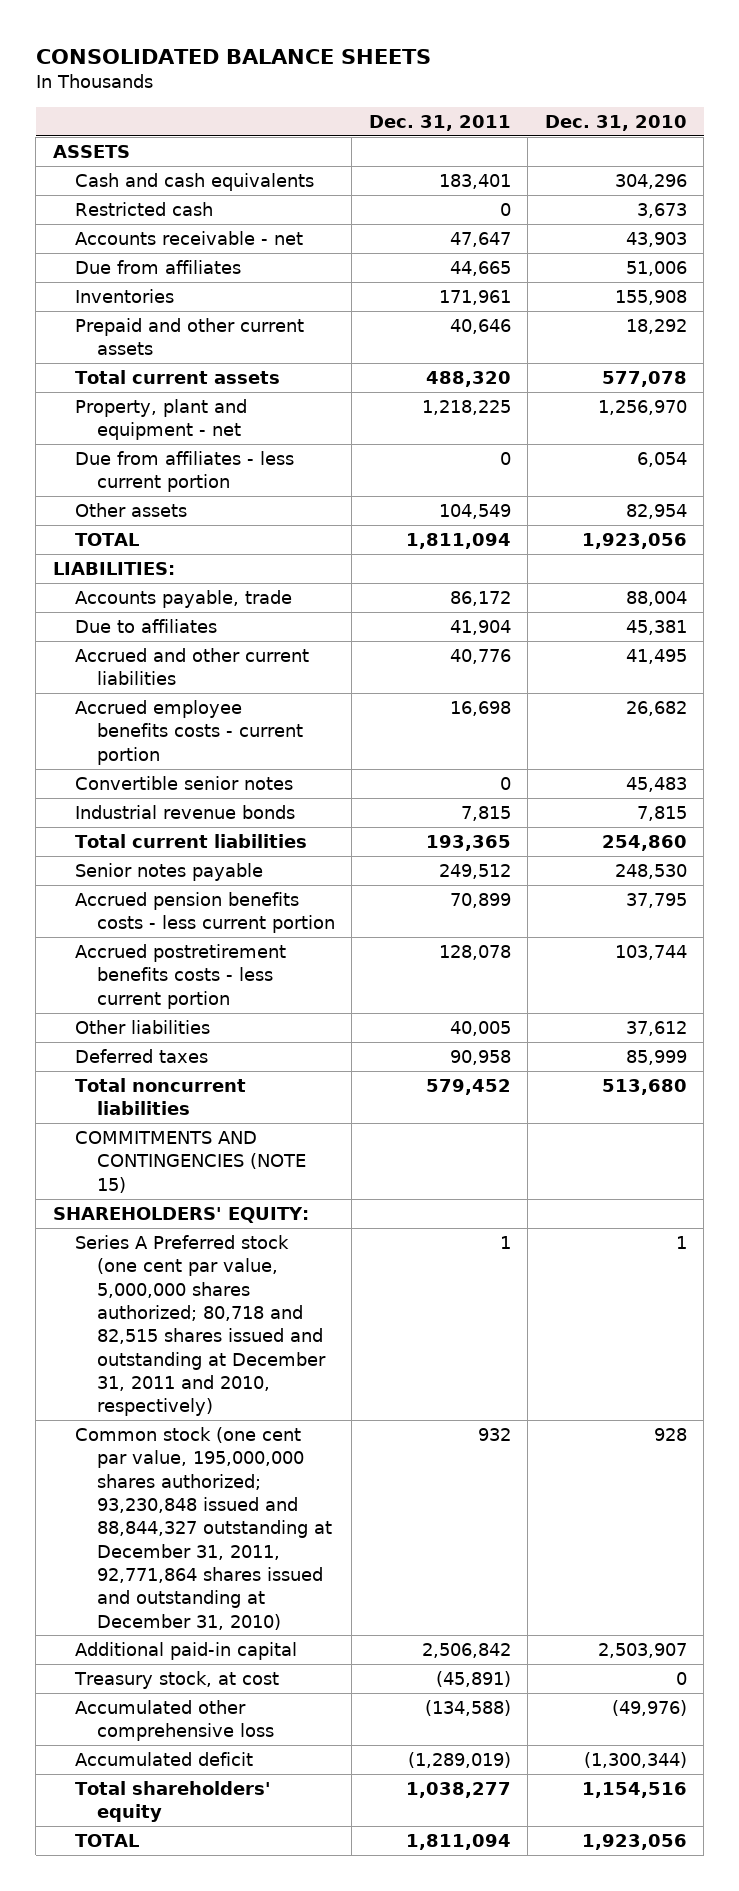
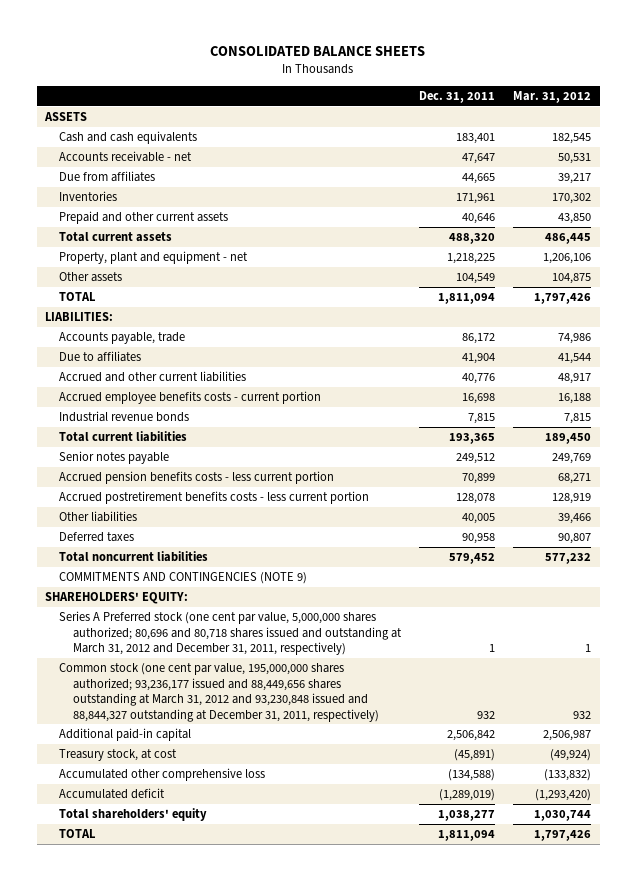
- | Dec. 31, 2011 | Dec. 31, 2010
+ | Dec. 31, 2011 | Mar. 31, 2012
- Restricted cash | 0 | 3,673
- Due from affiliates - less current portion | 0 | 6,054
- Convertible senior notes | 0 | 45,483
- COMMITMENTS AND CONTINGENCIES (NOTE 15)
+ COMMITMENTS AND CONTINGENCIES (NOTE 9)
- Series A Preferred stock (one cent par value, 5,000,000 shares authorized; 80,718 and 82,515 shares issued and outstanding at December 31, 2011 and 2010, respectively) | 1 | 1
- Common stock (one cent par value, 195,000,000 shares authorized; 93,230,848 issued and 88,844,327 outstanding at December 31, 2011, 92,771,864 shares issued and outstanding at December 31, 2010) | 932 | 928
+ Series A Preferred stock (one cent par value, 5,000,000 shares authorized; 80,696 and 80,718 shares issued and outstanding at March 31, 2012 and December 31, 2011, respectively) | 1 | 1
+ Common stock (one cent par value, 195,000,000 shares authorized; 93,236,177 issued and 88,449,656 shares outstanding at March 31, 2012 and 93,230,848 issued and 88,844,327 outstanding at December 31, 2011, respectively) | 932 | 932

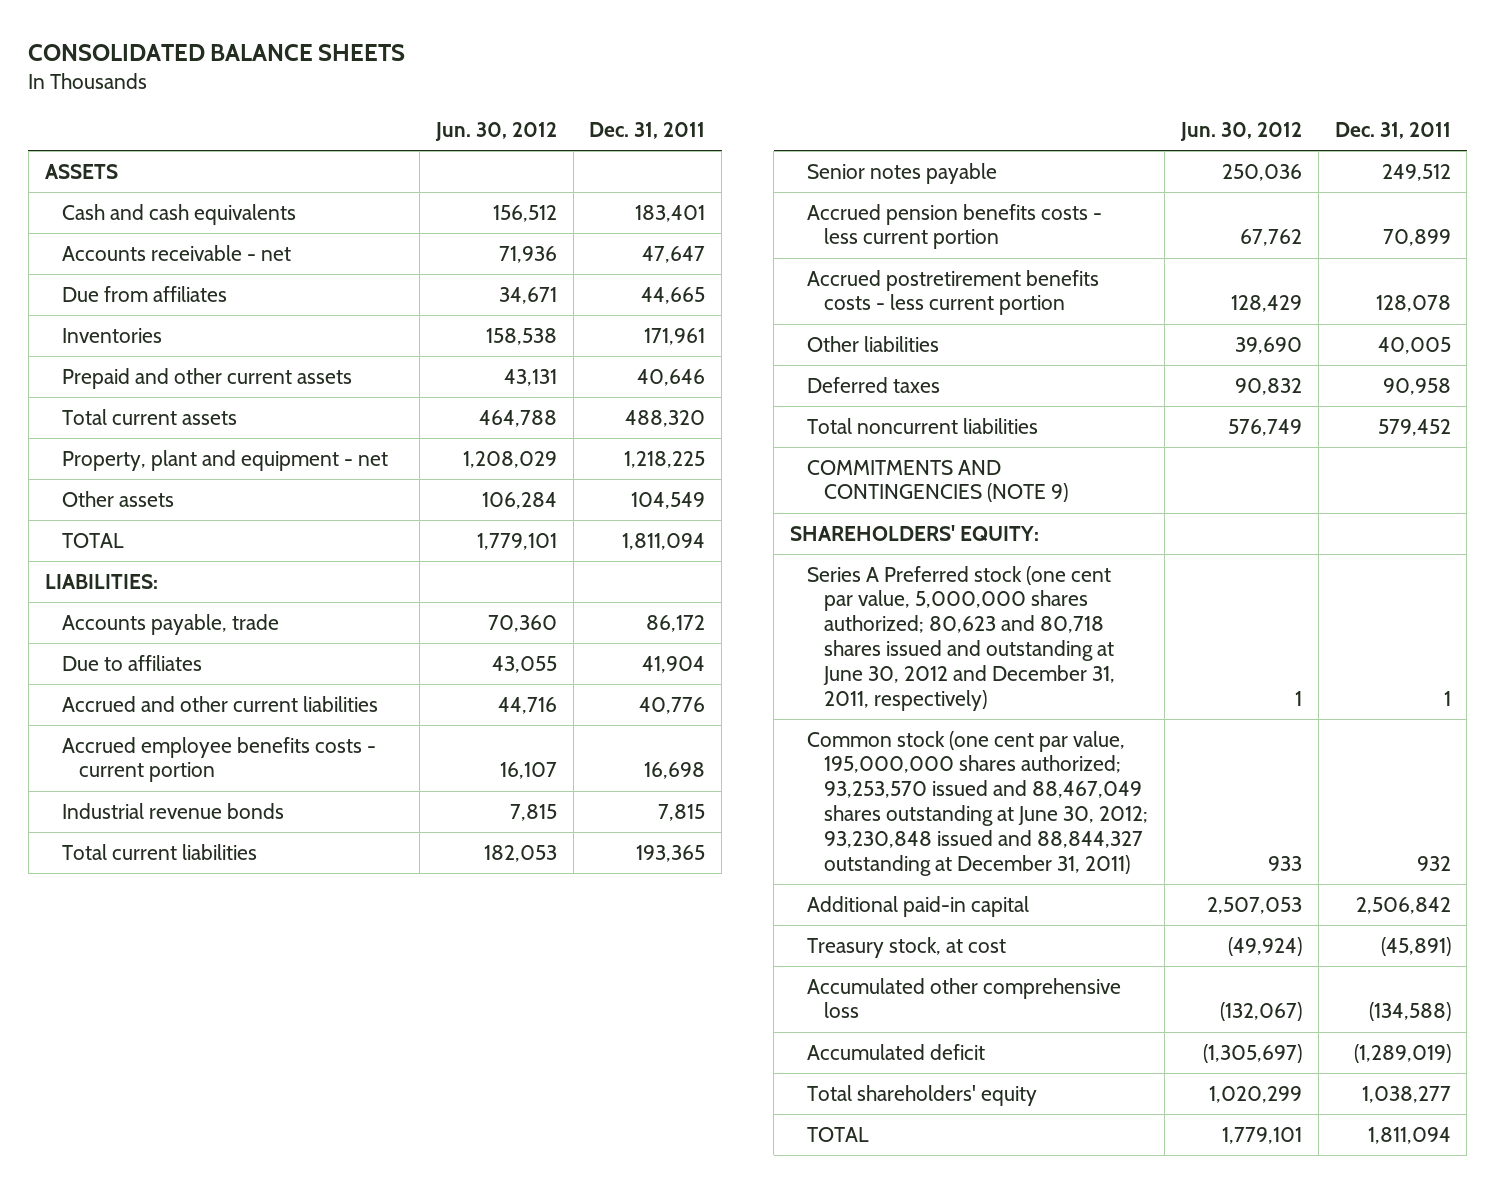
- | Dec. 31, 2011 | Mar. 31, 2012
+ | Jun. 30, 2012 | Dec. 31, 2011
- Series A Preferred stock (one cent par value, 5,000,000 shares authorized; 80,696 and 80,718 shares issued and outstanding at March 31, 2012 and December 31, 2011, respectively) | 1 | 1
- Common stock (one cent par value, 195,000,000 shares authorized; 93,236,177 issued and 88,449,656 shares outstanding at March 31, 2012 and 93,230,848 issued and 88,844,327 outstanding at December 31, 2011, respectively) | 932 | 932
+ Series A Preferred stock (one cent par value, 5,000,000 shares authorized; 80,623 and 80,718 shares issued and outstanding at June 30, 2012 and December 31, 2011, respectively) | 1 | 1
+ Common stock (one cent par value, 195,000,000 shares authorized; 93,253,570 issued and 88,467,049 shares outstanding at June 30, 2012; 93,230,848 issued and 88,844,327 outstanding at December 31, 2011) | 933 | 932

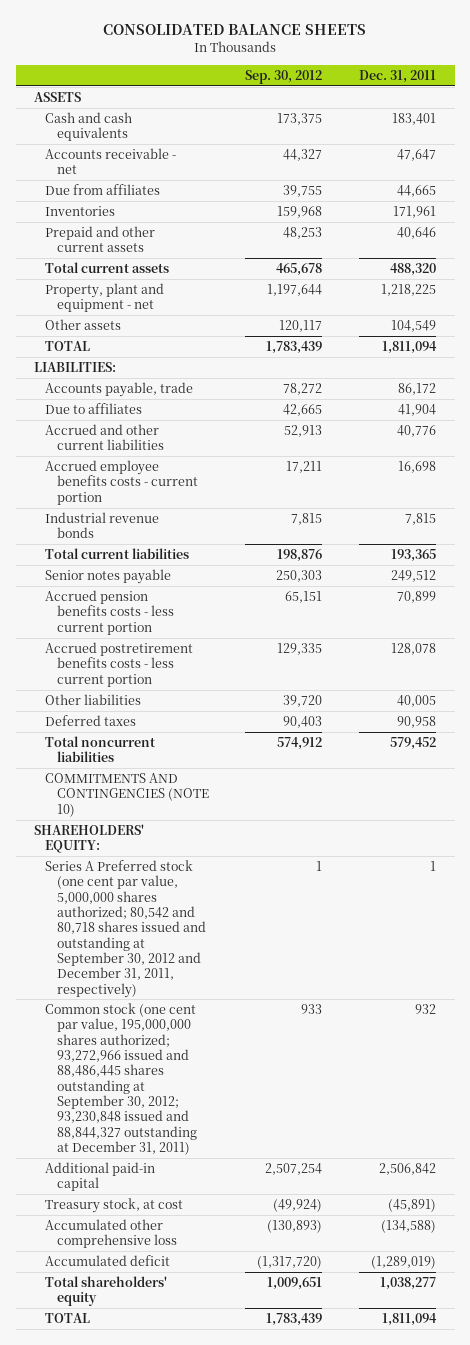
- | Jun. 30, 2012 | Dec. 31, 2011
+ | Sep. 30, 2012 | Dec. 31, 2011
- COMMITMENTS AND CONTINGENCIES (NOTE 9)
+ COMMITMENTS AND CONTINGENCIES (NOTE 10)
- Series A Preferred stock (one cent par value, 5,000,000 shares authorized; 80,623 and 80,718 shares issued and outstanding at June 30, 2012 and December 31, 2011, respectively) | 1 | 1
- Common stock (one cent par value, 195,000,000 shares authorized; 93,253,570 issued and 88,467,049 shares outstanding at June 30, 2012; 93,230,848 issued and 88,844,327 outstanding at December 31, 2011) | 933 | 932
+ Series A Preferred stock (one cent par value, 5,000,000 shares authorized; 80,542 and 80,718 shares issued and outstanding at September 30, 2012 and December 31, 2011, respectively) | 1 | 1
+ Common stock (one cent par value, 195,000,000 shares authorized; 93,272,966 issued and 88,486,445 shares outstanding at September 30, 2012; 93,230,848 issued and 88,844,327 outstanding at December 31, 2011) | 933 | 932

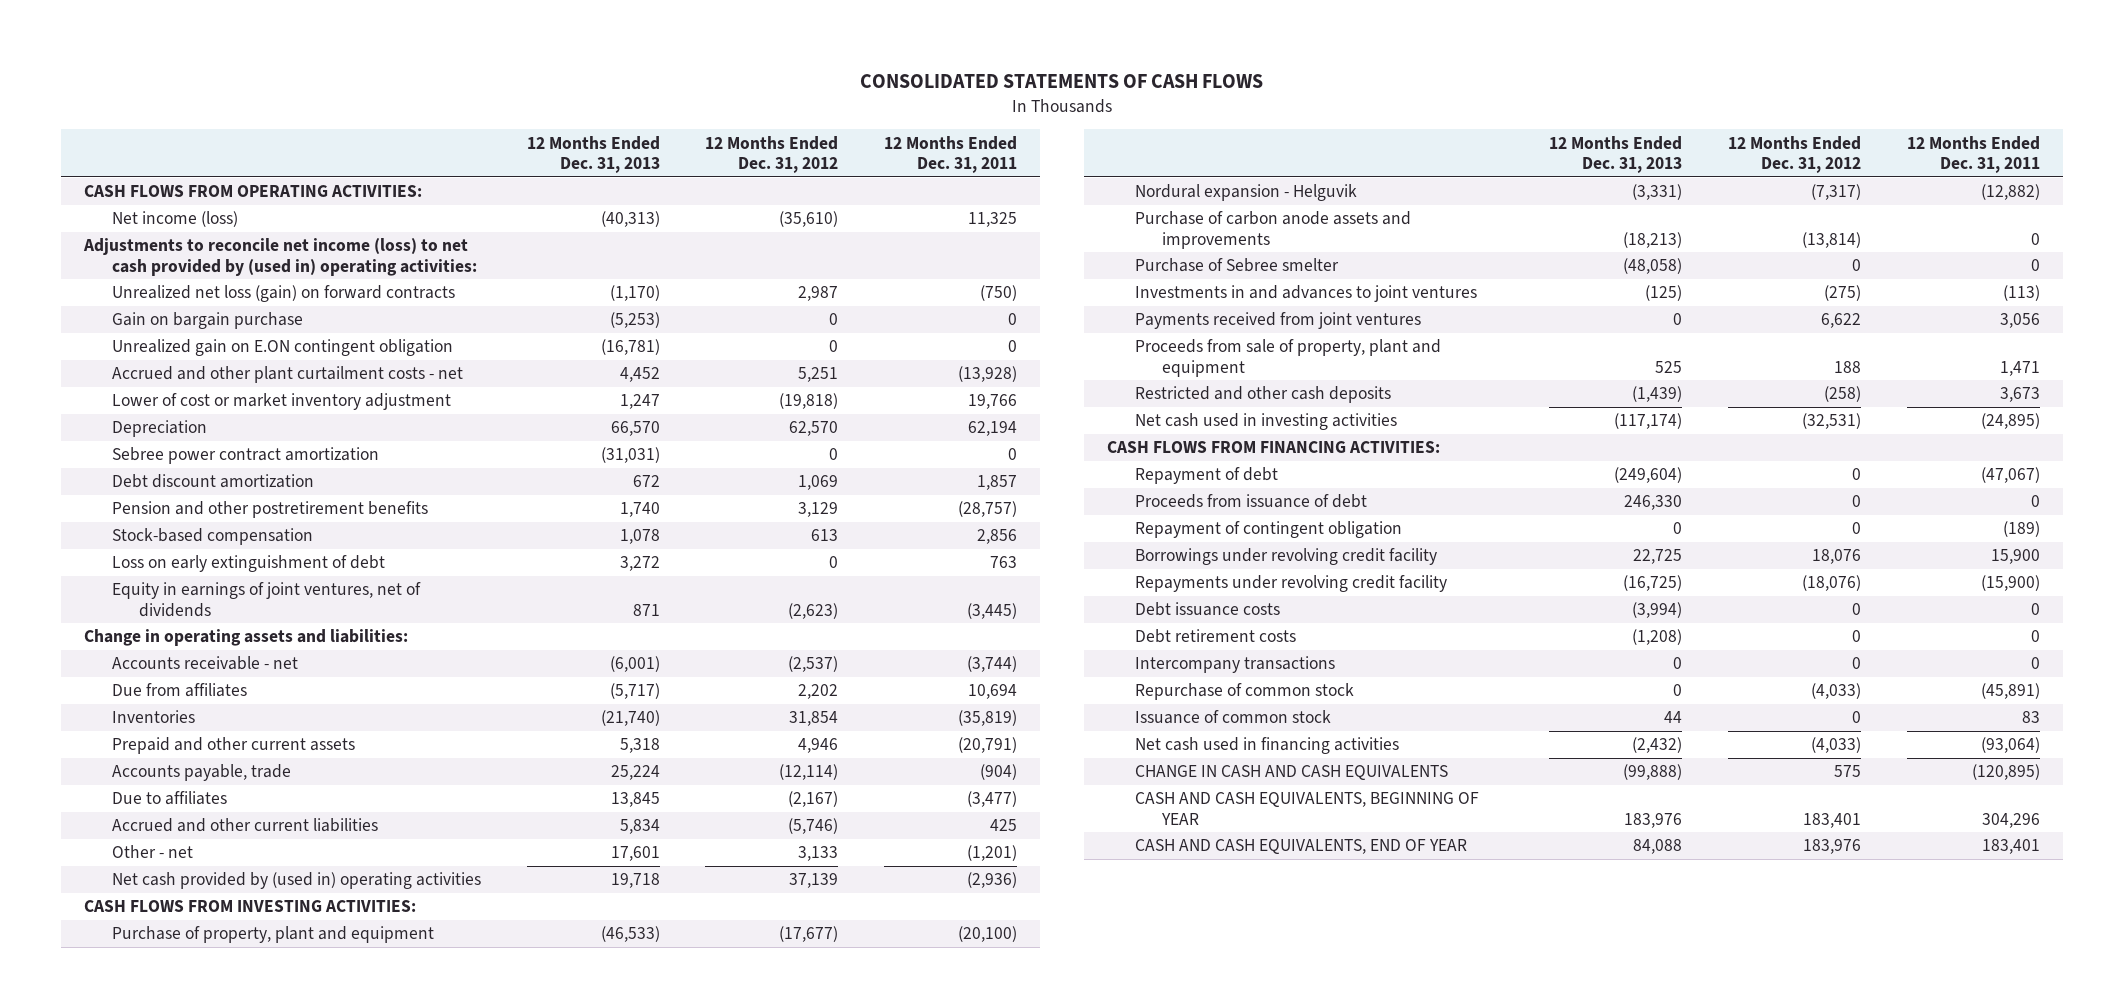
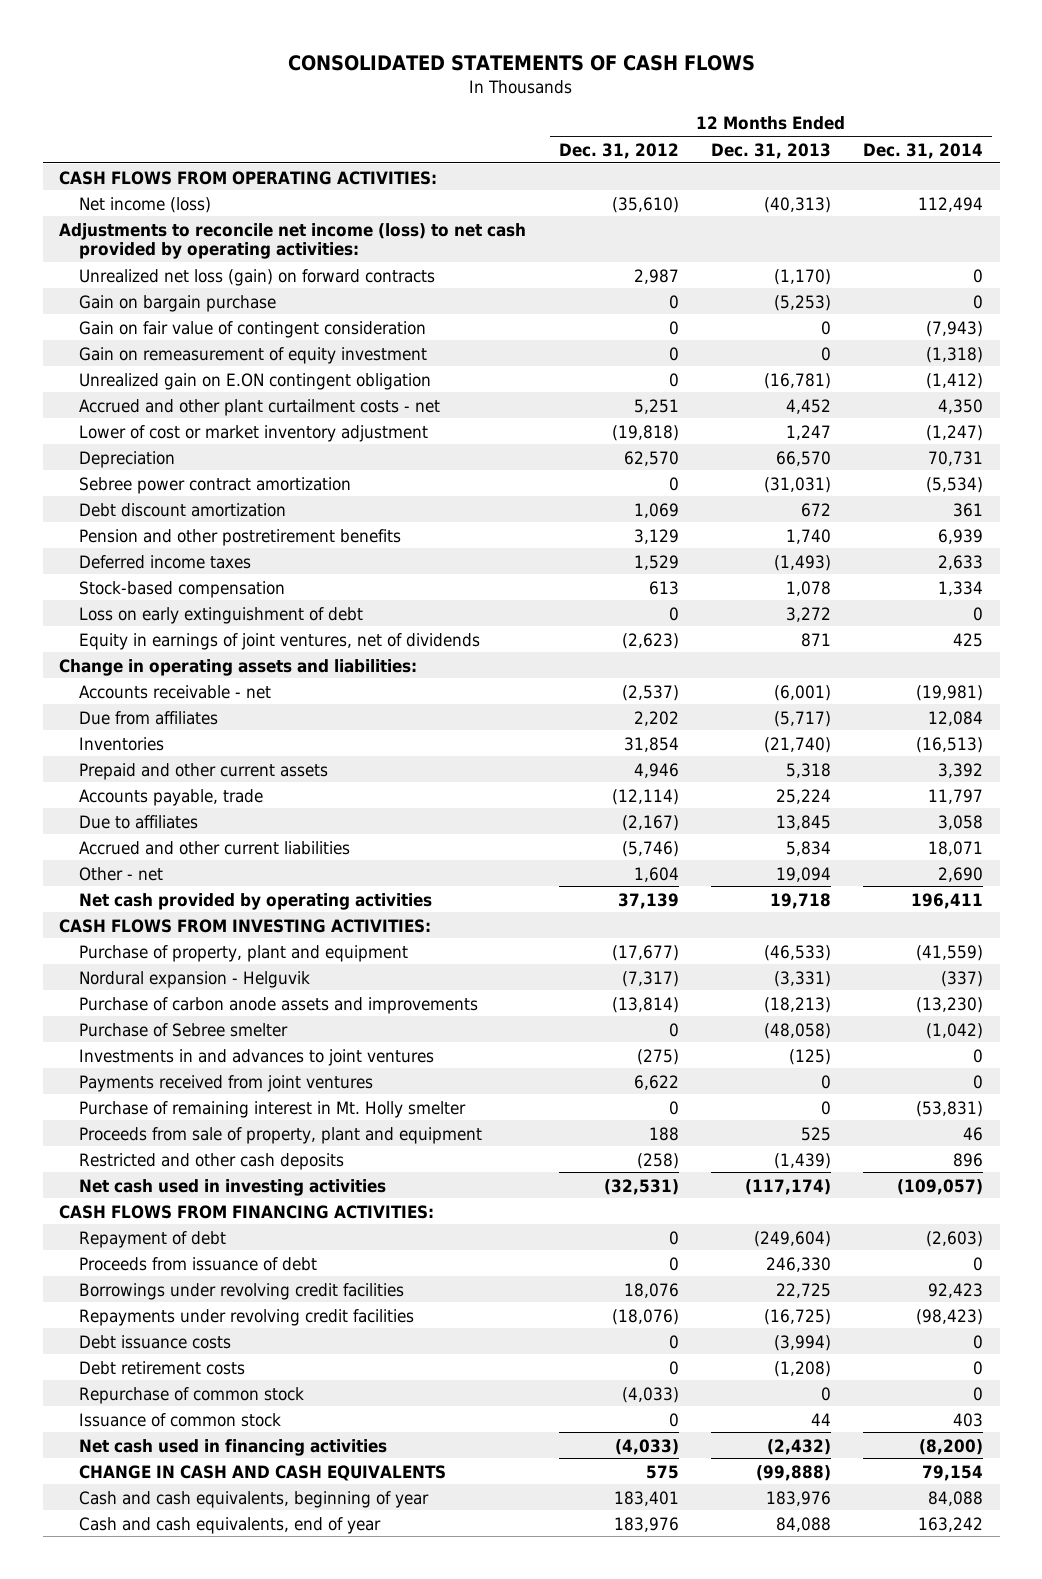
- | 12 Months Ended Dec. 31, 2013 | 12 Months Ended Dec. 31, 2012 | 12 Months Ended Dec. 31, 2011
+ | 12 Months Ended Dec. 31, 2012 | 12 Months Ended Dec. 31, 2013 | 12 Months Ended Dec. 31, 2014
- Adjustments to reconcile net income (loss) to net cash provided by (used in) operating activities:
+ Adjustments to reconcile net income (loss) to net cash provided by operating activities:
+ Gain on fair value of contingent consideration | 0 | 0 | (7,943)
+ Gain on remeasurement of equity investment | 0 | 0 | (1,318)
+ Deferred income taxes | 1,529 | (1,493) | 2,633
- Other - net | 17,601 | 3,133 | (1,201)
- Net cash provided by (used in) operating activities | 19,718 | 37,139 | (2,936)
+ Other - net | 1,604 | 19,094 | 2,690
+ Net cash provided by operating activities | 37,139 | 19,718 | 196,411
+ Purchase of remaining interest in Mt. Holly smelter | 0 | 0 | (53,831)
- Repayment of contingent obligation | 0 | 0 | (189)
- Borrowings under revolving credit facility | 22,725 | 18,076 | 15,900
- Repayments under revolving credit facility | (16,725) | (18,076) | (15,900)
+ Borrowings under revolving credit facilities | 18,076 | 22,725 | 92,423
+ Repayments under revolving credit facilities | (18,076) | (16,725) | (98,423)
- Intercompany transactions | 0 | 0 | 0
- CASH AND CASH EQUIVALENTS, BEGINNING OF YEAR | 183,976 | 183,401 | 304,296
- CASH AND CASH EQUIVALENTS, END OF YEAR | 84,088 | 183,976 | 183,401
+ Cash and cash equivalents, beginning of year | 183,401 | 183,976 | 84,088
+ Cash and cash equivalents, end of year | 183,976 | 84,088 | 163,242

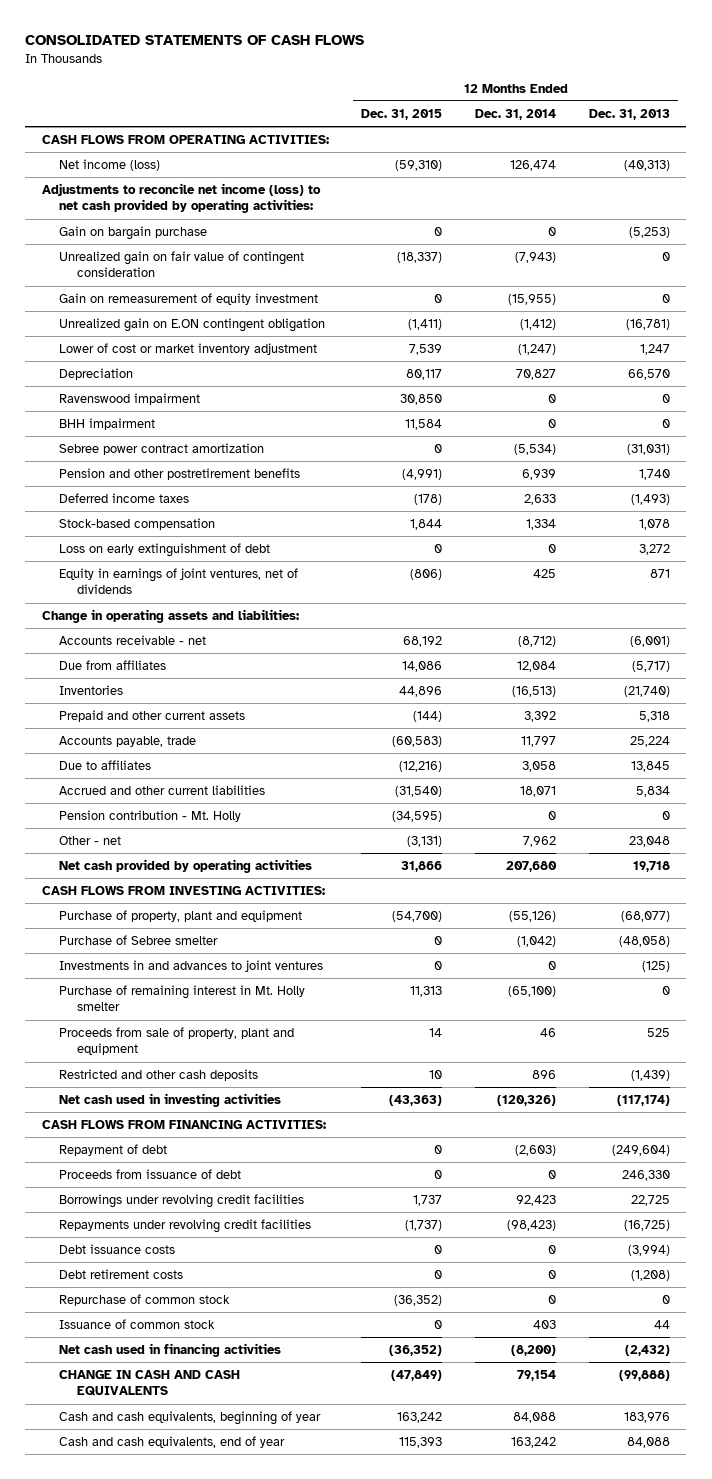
- | 12 Months Ended Dec. 31, 2012 | 12 Months Ended Dec. 31, 2013 | 12 Months Ended Dec. 31, 2014
+ | 12 Months Ended Dec. 31, 2015 | 12 Months Ended Dec. 31, 2014 | 12 Months Ended Dec. 31, 2013
- Net income (loss) | (35,610) | (40,313) | 112,494
+ Net income (loss) | (59,310) | 126,474 | (40,313)
- Unrealized net loss (gain) on forward contracts | 2,987 | (1,170) | 0
- Gain on fair value of contingent consideration | 0 | 0 | (7,943)
- Gain on remeasurement of equity investment | 0 | 0 | (1,318)
+ Unrealized gain on fair value of contingent consideration | (18,337) | (7,943) | 0
+ Gain on remeasurement of equity investment | 0 | (15,955) | 0
- Accrued and other plant curtailment costs - net | 5,251 | 4,452 | 4,350
- Depreciation | 62,570 | 66,570 | 70,731
+ Depreciation | 80,117 | 70,827 | 66,570
+ Ravenswood impairment | 30,850 | 0 | 0
+ BHH impairment | 11,584 | 0 | 0
- Debt discount amortization | 1,069 | 672 | 361
- Accounts receivable - net | (2,537) | (6,001) | (19,981)
+ Accounts receivable - net | 68,192 | (8,712) | (6,001)
- Other - net | 1,604 | 19,094 | 2,690
- Net cash provided by operating activities | 37,139 | 19,718 | 196,411
+ Pension contribution - Mt. Holly | (34,595) | 0 | 0
+ Other - net | (3,131) | 7,962 | 23,048
+ Net cash provided by operating activities | 31,866 | 207,680 | 19,718
- Purchase of property, plant and equipment | (17,677) | (46,533) | (41,559)
- Nordural expansion - Helguvik | (7,317) | (3,331) | (337)
- Purchase of carbon anode assets and improvements | (13,814) | (18,213) | (13,230)
+ Purchase of property, plant and equipment | (54,700) | (55,126) | (68,077)
- Payments received from joint ventures | 6,622 | 0 | 0
- Purchase of remaining interest in Mt. Holly smelter | 0 | 0 | (53,831)
+ Purchase of remaining interest in Mt. Holly smelter | 11,313 | (65,100) | 0
- Net cash used in investing activities | (32,531) | (117,174) | (109,057)
+ Net cash used in investing activities | (43,363) | (120,326) | (117,174)

